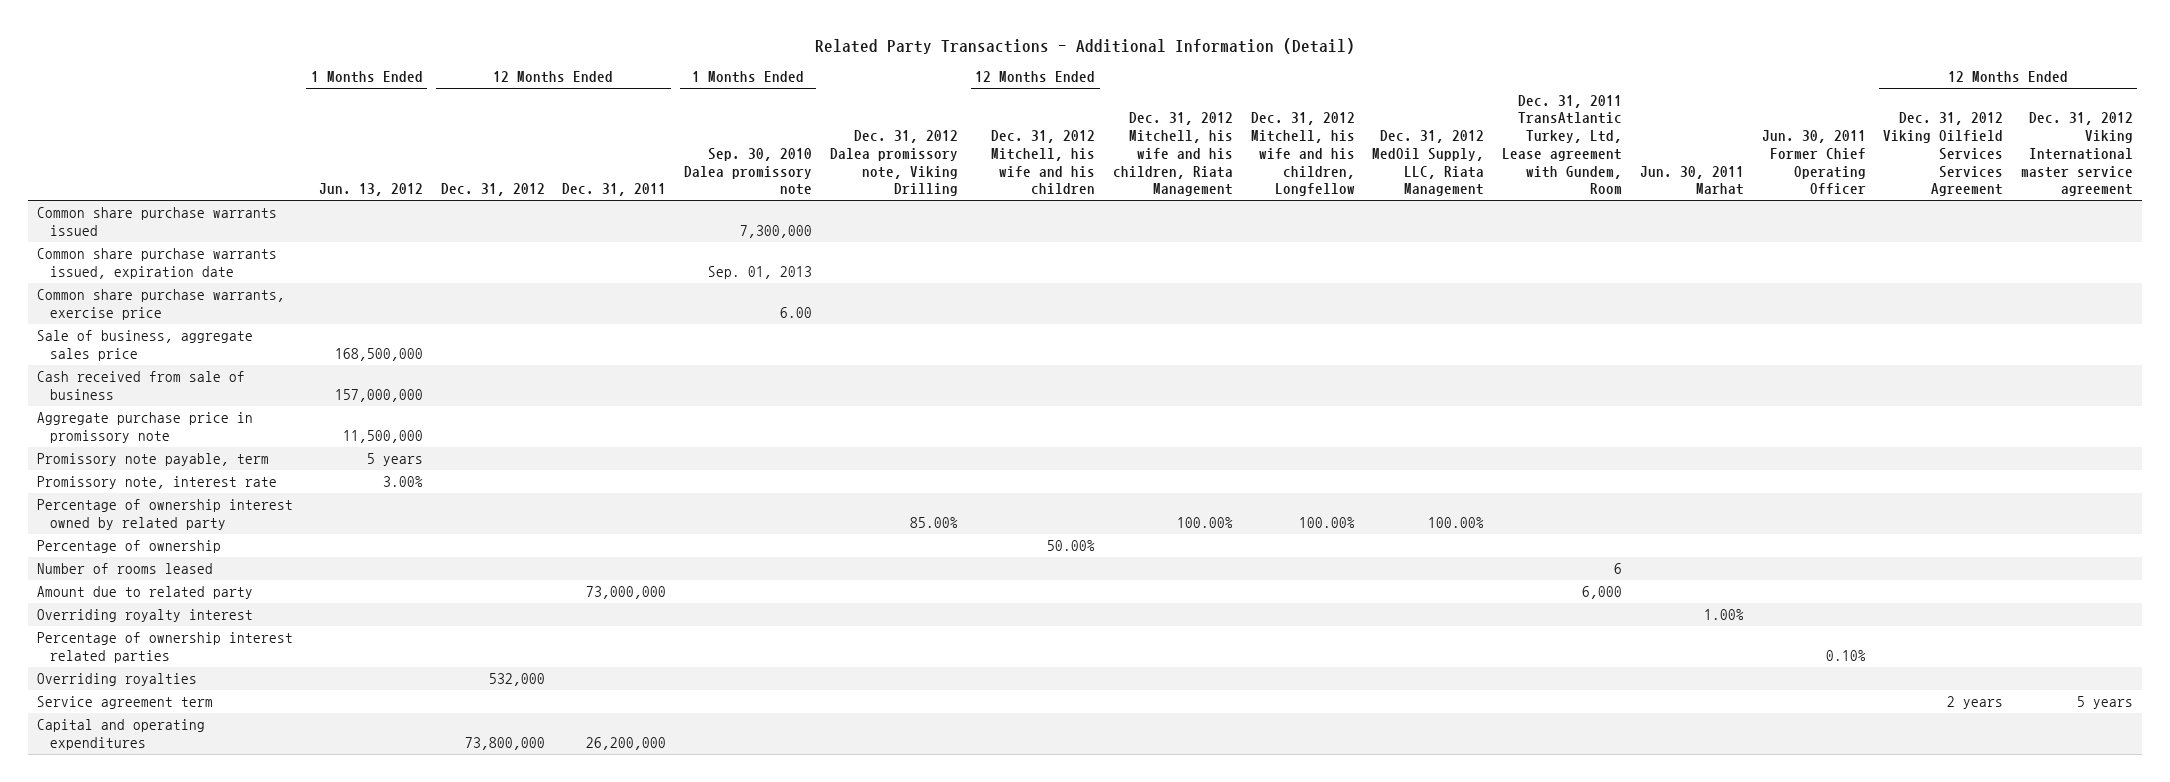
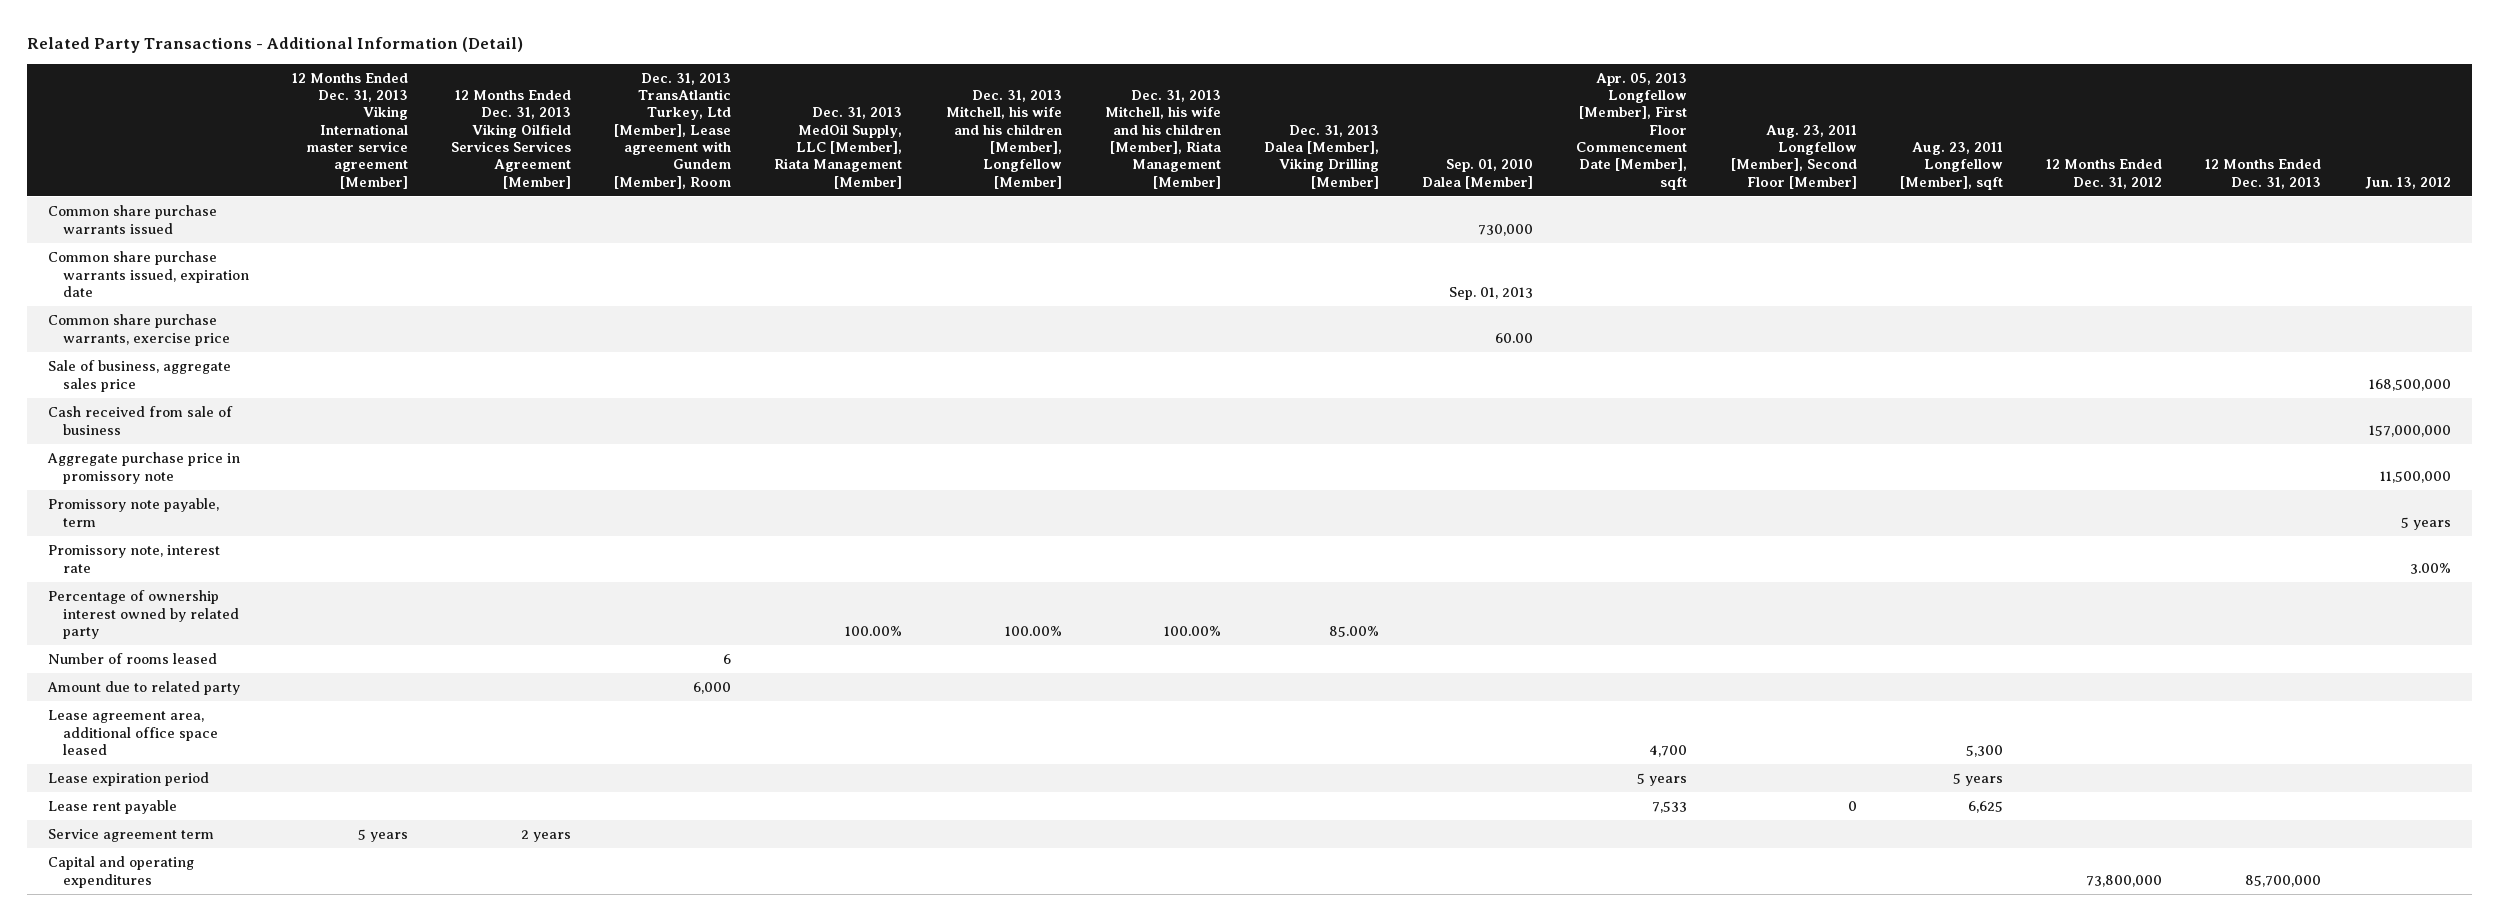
- | 1 Months Ended Jun. 13, 2012 | 12 Months Ended Dec. 31, 2012 | 12 Months Ended Dec. 31, 2011 | 1 Months Ended Sep. 30, 2010 Dalea promissory note | Dec. 31, 2012 Dalea promissory note, Viking Drilling | 12 Months Ended Dec. 31, 2012 Mitchell, his wife and his children | Dec. 31, 2012 Mitchell, his wife and his children, Riata Management | Dec. 31, 2012 Mitchell, his wife and his children, Longfellow | Dec. 31, 2012 MedOil Supply, LLC, Riata Management | Dec. 31, 2011 TransAtlantic Turkey, Ltd, Lease agreement with Gundem, Room | Jun. 30, 2011 Marhat | Jun. 30, 2011 Former Chief Operating Officer | 12 Months Ended Dec. 31, 2012 Viking Oilfield Services Services Agreement | 12 Months Ended Dec. 31, 2012 Viking International master service agreement
+ | 12 Months Ended Dec. 31, 2013 Viking International master service agreement [Member] | 12 Months Ended Dec. 31, 2013 Viking Oilfield Services Services Agreement [Member] | Dec. 31, 2013 TransAtlantic Turkey, Ltd [Member], Lease agreement with Gundem [Member], Room | Dec. 31, 2013 MedOil Supply, LLC [Member], Riata Management [Member] | Dec. 31, 2013 Mitchell, his wife and his children [Member], Longfellow [Member] | Dec. 31, 2013 Mitchell, his wife and his children [Member], Riata Management [Member] | Dec. 31, 2013 Dalea [Member], Viking Drilling [Member] | Sep. 01, 2010 Dalea [Member] | Apr. 05, 2013 Longfellow [Member], First Floor Commencement Date [Member], sqft | Aug. 23, 2011 Longfellow [Member], Second Floor [Member] | Aug. 23, 2011 Longfellow [Member], sqft | 12 Months Ended Dec. 31, 2012 | 12 Months Ended Dec. 31, 2013 | Jun. 13, 2012
- Percentage of ownership | | | | | | 50.00% | | | | | | | |
- Overriding royalty interest | | | | | | | | | | | 1.00% | | |
- Percentage of ownership interest related parties | | | | | | | | | | | | 0.10% | |
- Overriding royalties | | 532,000 | | | | | | | | | | | |
+ Lease agreement area, additional office space leased | | | | | | | | | 4,700 | | 5,300 | | |
+ Lease expiration period | | | | | | | | | 5 years | | 5 years | | |
+ Lease rent payable | | | | | | | | | 7,533 | 0 | 6,625 | | |

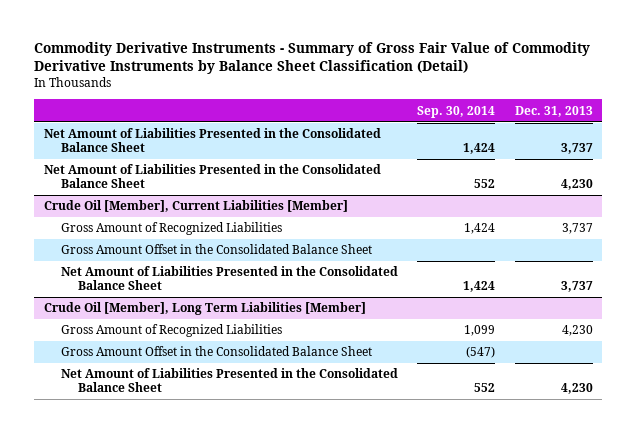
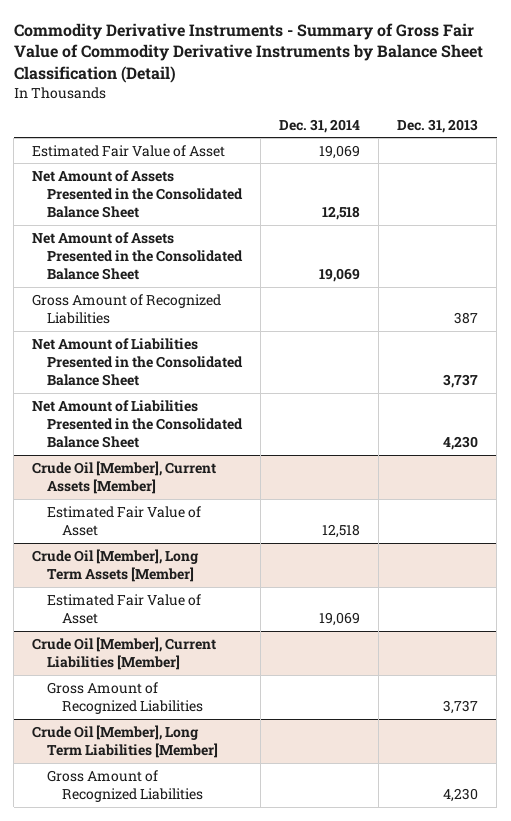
- | Sep. 30, 2014 | Dec. 31, 2013
+ | Dec. 31, 2014 | Dec. 31, 2013
+ Estimated Fair Value of Asset | 19,069 |
+ Net Amount of Assets Presented in the Consolidated Balance Sheet | 12,518 |
+ Net Amount of Assets Presented in the Consolidated Balance Sheet | 19,069 |
+ Gross Amount of Recognized Liabilities | | 387
+ Crude Oil [Member], Current Assets [Member]
+ Estimated Fair Value of Asset | 12,518 |
+ Crude Oil [Member], Long Term Assets [Member]
+ Estimated Fair Value of Asset | 19,069 |
@ Crude Oil [Member], Current Liabilities [Member]
- Gross Amount Offset in the Consolidated Balance Sheet
- Net Amount of Liabilities Presented in the Consolidated Balance Sheet | 1,424 | 3,737
@ Crude Oil [Member], Long Term Liabilities [Member]
- Gross Amount Offset in the Consolidated Balance Sheet | (547) |
- Net Amount of Liabilities Presented in the Consolidated Balance Sheet | 552 | 4,230

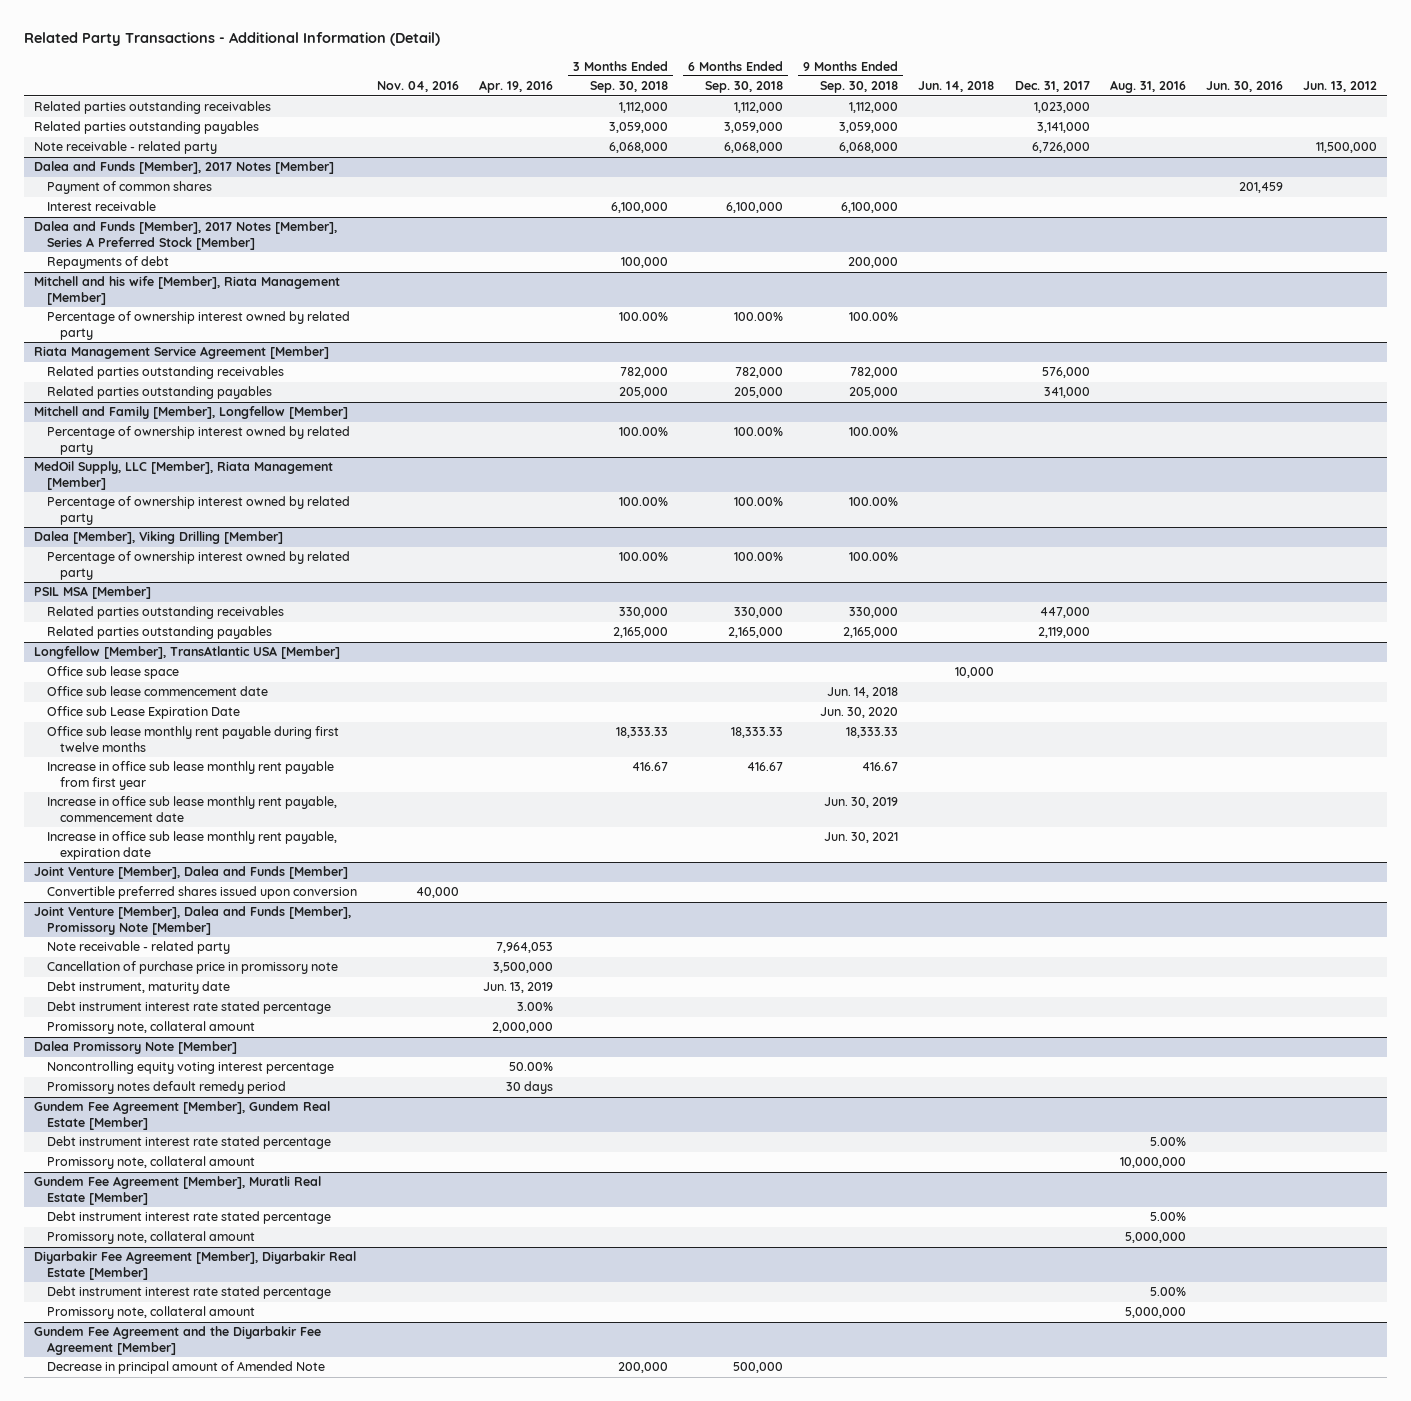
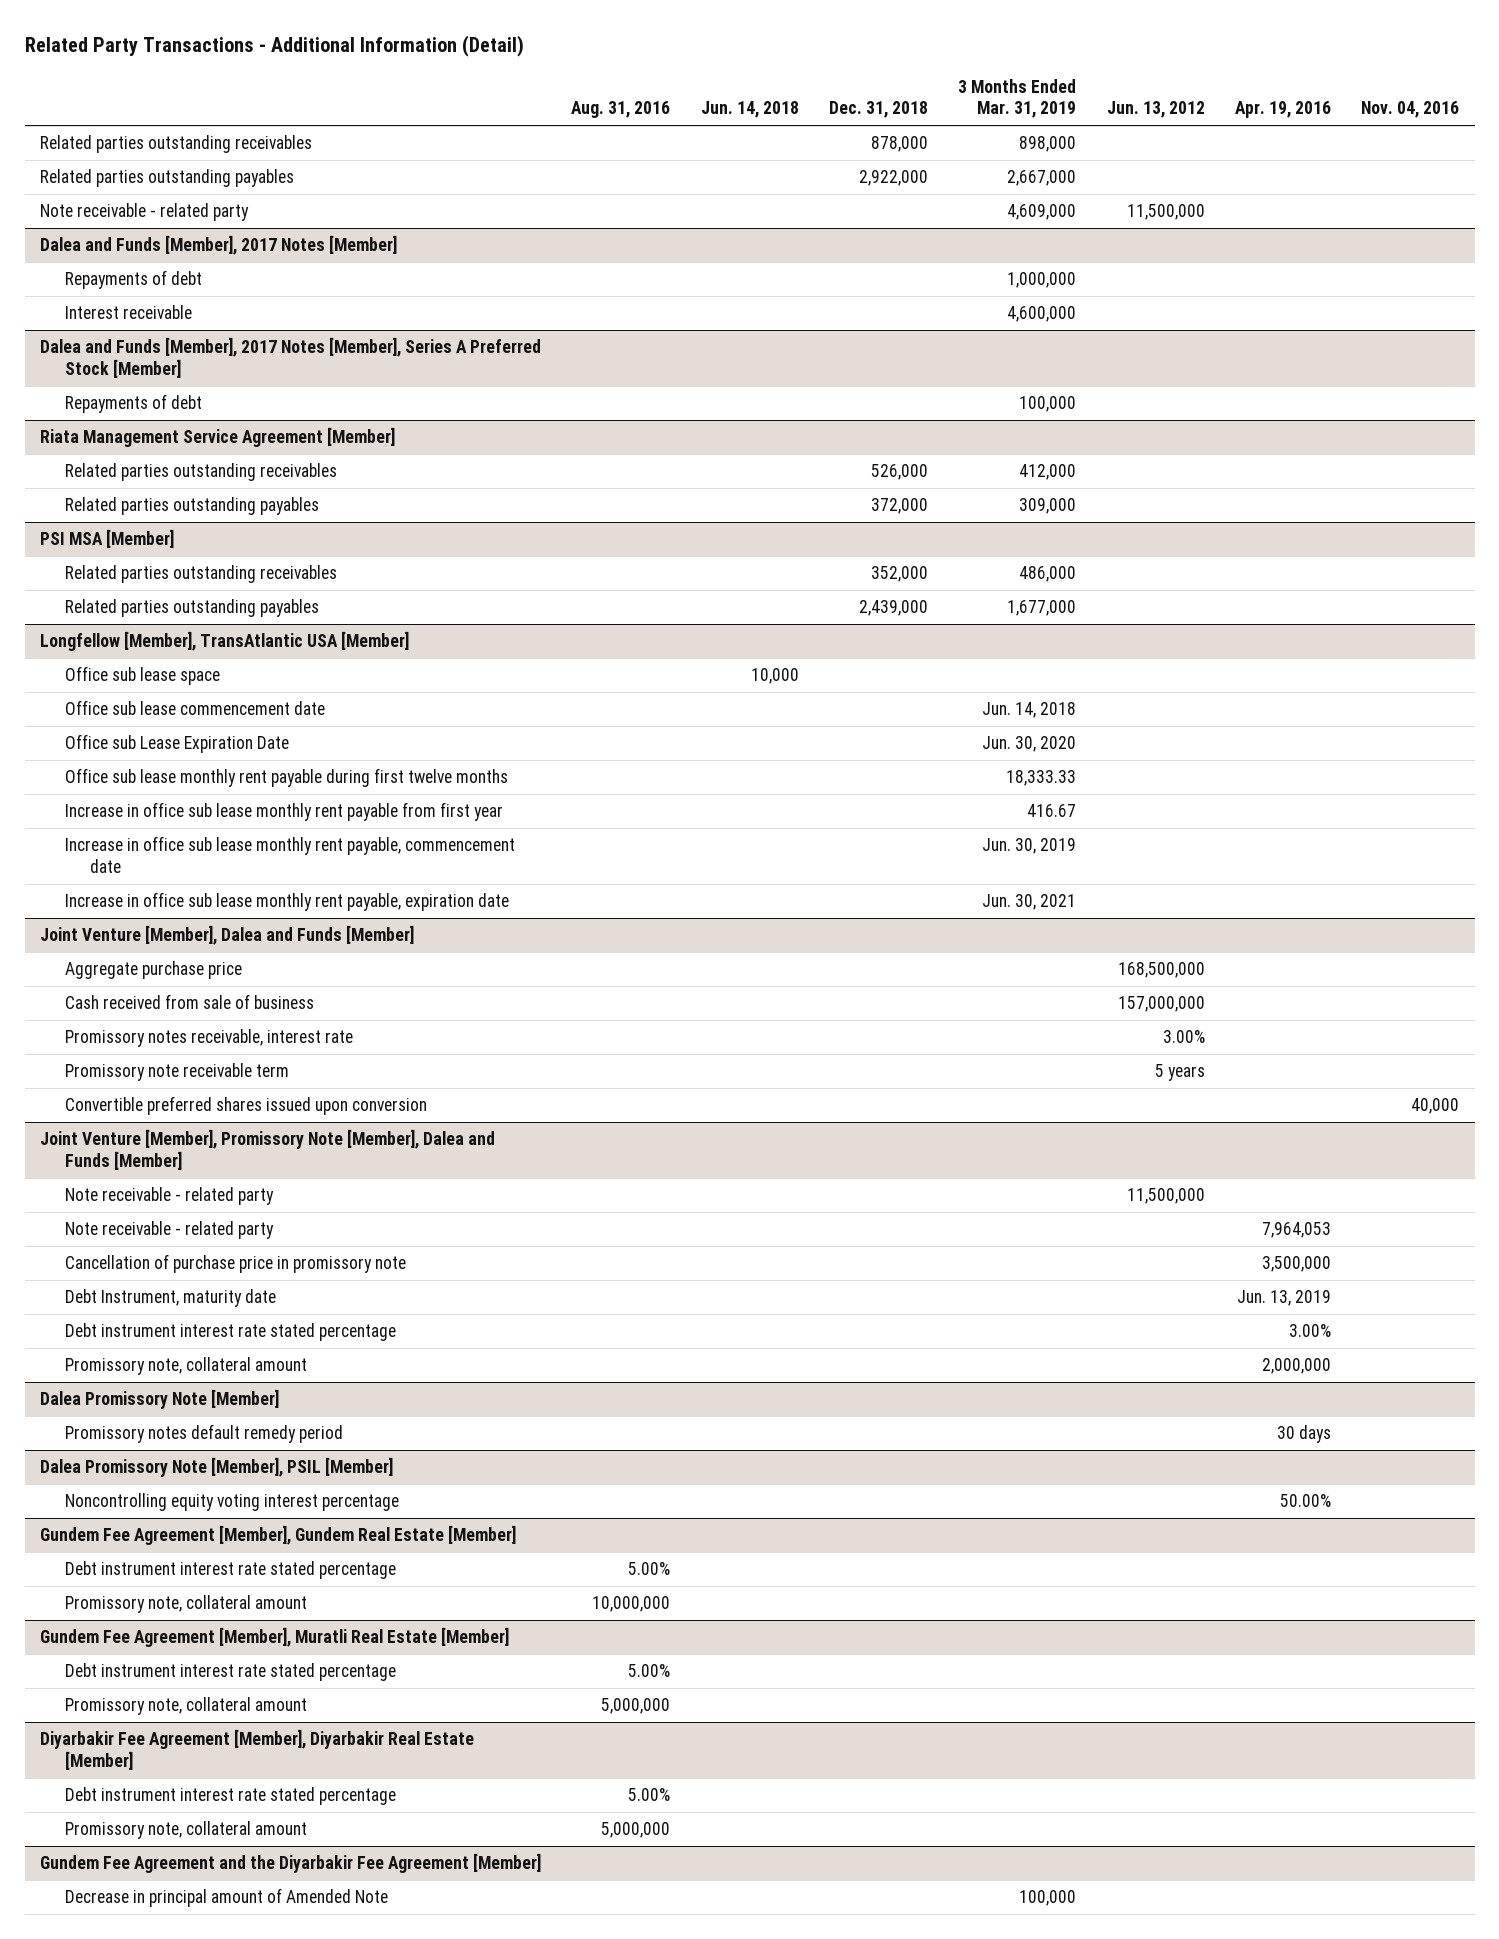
- | Nov. 04, 2016 | Apr. 19, 2016 | 3 Months Ended Sep. 30, 2018 | 6 Months Ended Sep. 30, 2018 | 9 Months Ended Sep. 30, 2018 | Jun. 14, 2018 | Dec. 31, 2017 | Aug. 31, 2016 | Jun. 30, 2016 | Jun. 13, 2012
+ | Aug. 31, 2016 | Jun. 14, 2018 | Dec. 31, 2018 | 3 Months Ended Mar. 31, 2019 | Jun. 13, 2012 | Apr. 19, 2016 | Nov. 04, 2016
@ Dalea and Funds [Member], 2017 Notes [Member]
- Payment of common shares | | | | | | | | | 201,459 |
+ Repayments of debt | | | | 1,000,000 | | |
- Mitchell and his wife [Member], Riata Management [Member]
- Percentage of ownership interest owned by related party | | | 100.00% | 100.00% | 100.00% | | | | |
- Mitchell and Family [Member], Longfellow [Member]
- Percentage of ownership interest owned by related party | | | 100.00% | 100.00% | 100.00% | | | | |
- MedOil Supply, LLC [Member], Riata Management [Member]
- Percentage of ownership interest owned by related party | | | 100.00% | 100.00% | 100.00% | | | | |
- Dalea [Member], Viking Drilling [Member]
- Percentage of ownership interest owned by related party | | | 100.00% | 100.00% | 100.00% | | | | |
- PSIL MSA [Member]
- Related parties outstanding receivables | | | 330,000 | 330,000 | 330,000 | | 447,000 | | |
- Related parties outstanding payables | | | 2,165,000 | 2,165,000 | 2,165,000 | | 2,119,000 | | |
+ PSI MSA [Member]
+ Related parties outstanding receivables | | | 352,000 | 486,000 | | |
+ Related parties outstanding payables | | | 2,439,000 | 1,677,000 | | |
@ Joint Venture [Member], Dalea and Funds [Member]
+ Aggregate purchase price | | | | | 168,500,000 | |
+ Cash received from sale of business | | | | | 157,000,000 | |
+ Promissory notes receivable, interest rate | | | | | 3.00% | |
+ Promissory note receivable term | | | | | 5 years | |
- Joint Venture [Member], Dalea and Funds [Member], Promissory Note [Member]
+ Joint Venture [Member], Promissory Note [Member], Dalea and Funds [Member]
+ Note receivable - related party | | | | | 11,500,000 | |
- Debt instrument, maturity date | | Jun. 13, 2019 | | | | | | | |
+ Debt Instrument, maturity date | | | | | | Jun. 13, 2019 |
@ Dalea Promissory Note [Member]
- Noncontrolling equity voting interest percentage | | 50.00% | | | | | | | |
+ Dalea Promissory Note [Member], PSIL [Member]
+ Noncontrolling equity voting interest percentage | | | | | | 50.00% |

